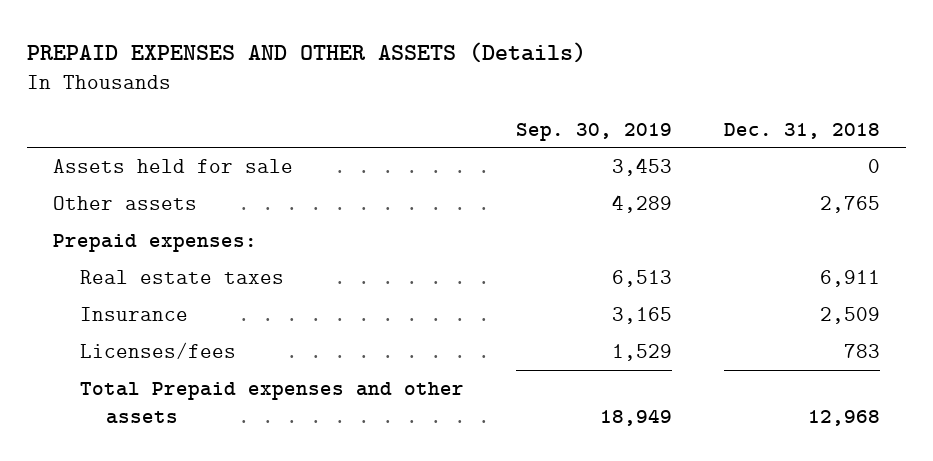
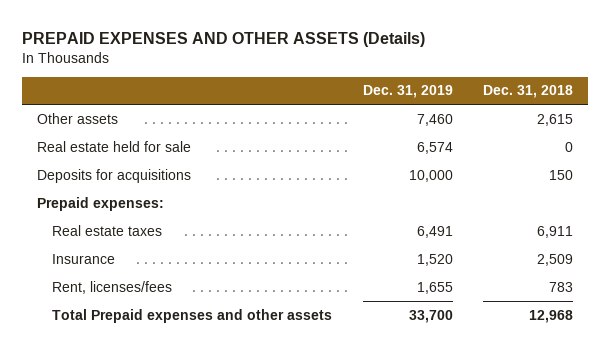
- | Sep. 30, 2019 | Dec. 31, 2018
+ | Dec. 31, 2019 | Dec. 31, 2018
- Assets held for sale | 3,453 | 0
- Other assets | 4,289 | 2,765
+ Other assets | 7,460 | 2,615
+ Real estate held for sale | 6,574 | 0
+ Deposits for acquisitions | 10,000 | 150
- Licenses/fees | 1,529 | 783
+ Rent, licenses/fees | 1,655 | 783

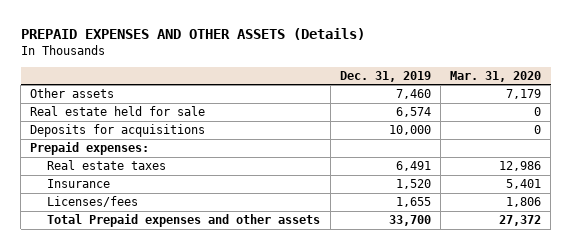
- | Dec. 31, 2019 | Dec. 31, 2018
+ | Dec. 31, 2019 | Mar. 31, 2020
- Rent, licenses/fees | 1,655 | 783
+ Licenses/fees | 1,655 | 1,806

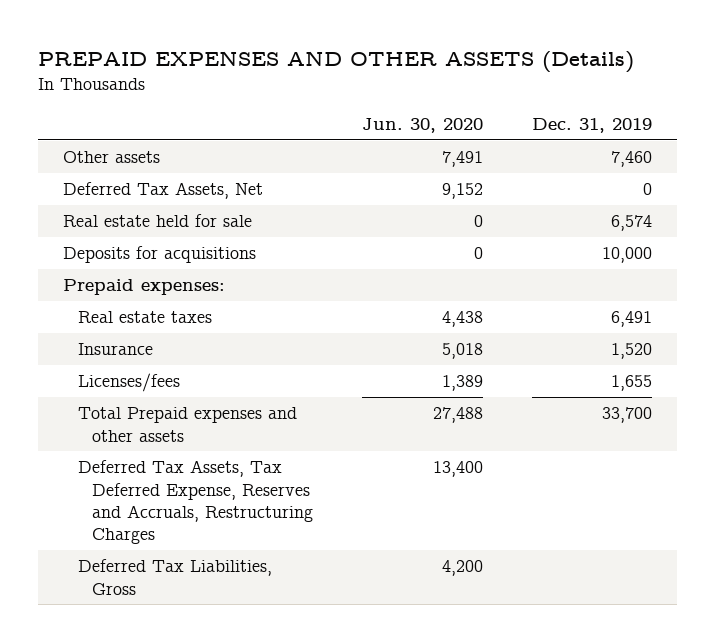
- | Dec. 31, 2019 | Mar. 31, 2020
+ | Jun. 30, 2020 | Dec. 31, 2019
+ Deferred Tax Assets, Net | 9,152 | 0
+ Deferred Tax Assets, Tax Deferred Expense, Reserves and Accruals, Restructuring Charges | 13,400 |
+ Deferred Tax Liabilities, Gross | 4,200 |

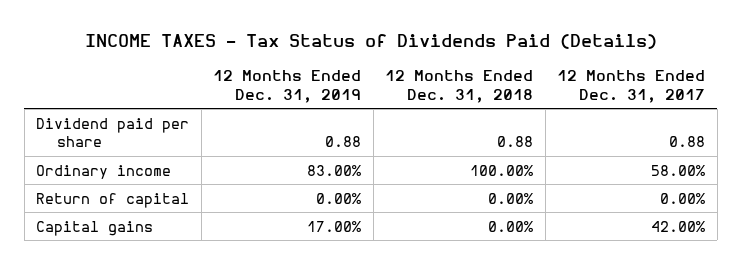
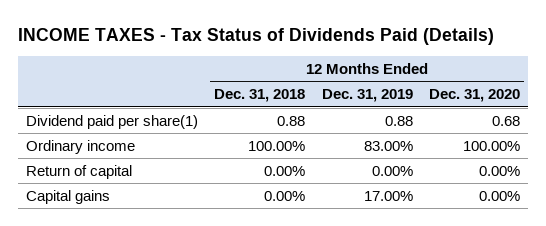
- | 12 Months Ended Dec. 31, 2019 | 12 Months Ended Dec. 31, 2018 | 12 Months Ended Dec. 31, 2017
+ | 12 Months Ended Dec. 31, 2018 | 12 Months Ended Dec. 31, 2019 | 12 Months Ended Dec. 31, 2020
- Dividend paid per share | 0.88 | 0.88 | 0.88
+ Dividend paid per share(1) | 0.88 | 0.88 | 0.68

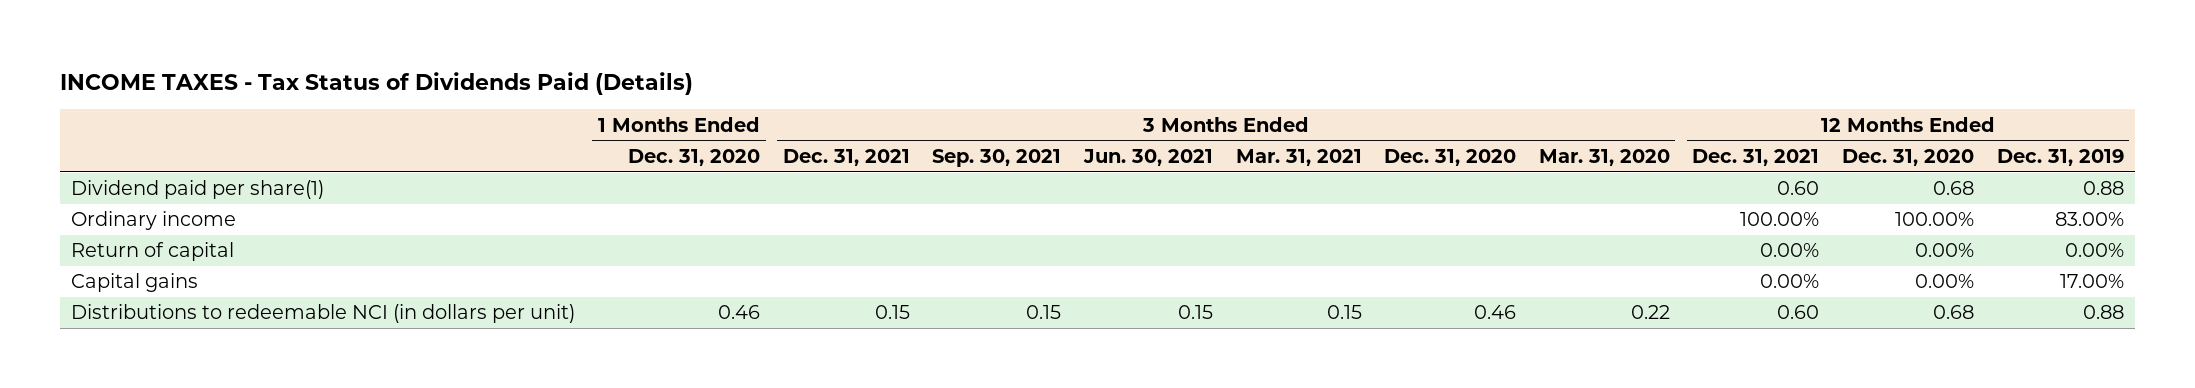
- | 12 Months Ended Dec. 31, 2018 | 12 Months Ended Dec. 31, 2019 | 12 Months Ended Dec. 31, 2020
+ | 1 Months Ended Dec. 31, 2020 | 3 Months Ended Dec. 31, 2021 | 3 Months Ended Sep. 30, 2021 | 3 Months Ended Jun. 30, 2021 | 3 Months Ended Mar. 31, 2021 | 3 Months Ended Dec. 31, 2020 | 3 Months Ended Mar. 31, 2020 | 12 Months Ended Dec. 31, 2021 | 12 Months Ended Dec. 31, 2020 | 12 Months Ended Dec. 31, 2019
+ Distributions to redeemable NCI (in dollars per unit) | 0.46 | 0.15 | 0.15 | 0.15 | 0.15 | 0.46 | 0.22 | 0.60 | 0.68 | 0.88

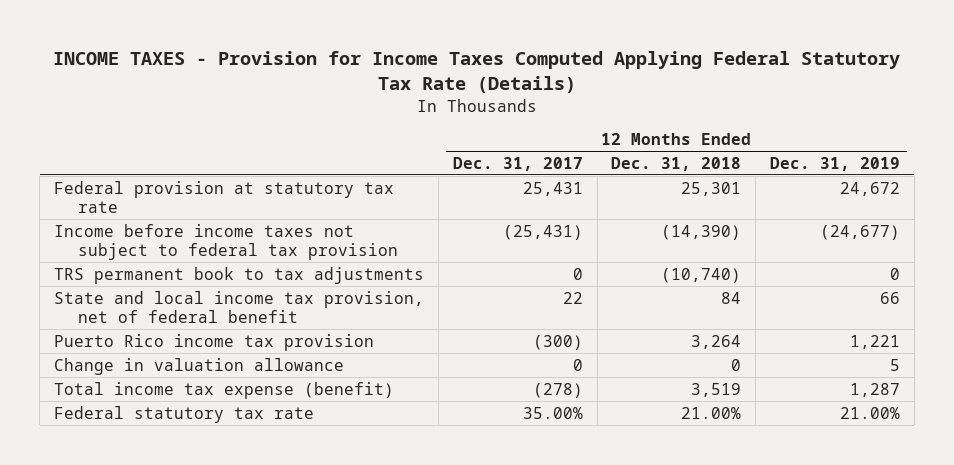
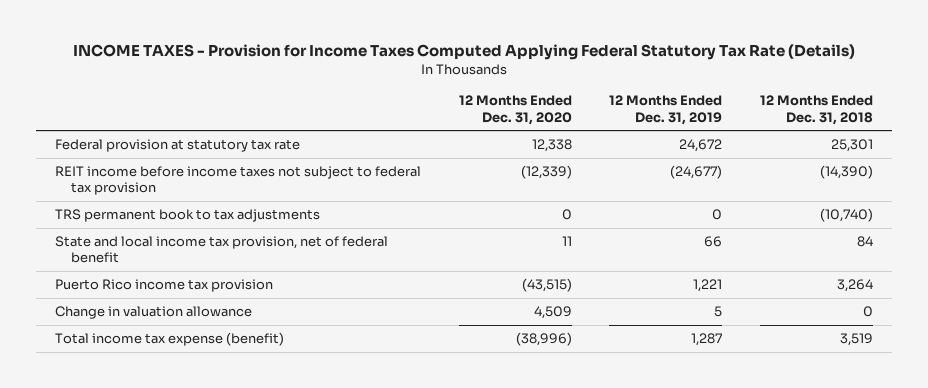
- | 12 Months Ended Dec. 31, 2017 | 12 Months Ended Dec. 31, 2018 | 12 Months Ended Dec. 31, 2019
+ | 12 Months Ended Dec. 31, 2020 | 12 Months Ended Dec. 31, 2019 | 12 Months Ended Dec. 31, 2018
- Income before income taxes not subject to federal tax provision | (25,431) | (14,390) | (24,677)
+ REIT income before income taxes not subject to federal tax provision | (12,339) | (24,677) | (14,390)
- Federal statutory tax rate | 35.00% | 21.00% | 21.00%

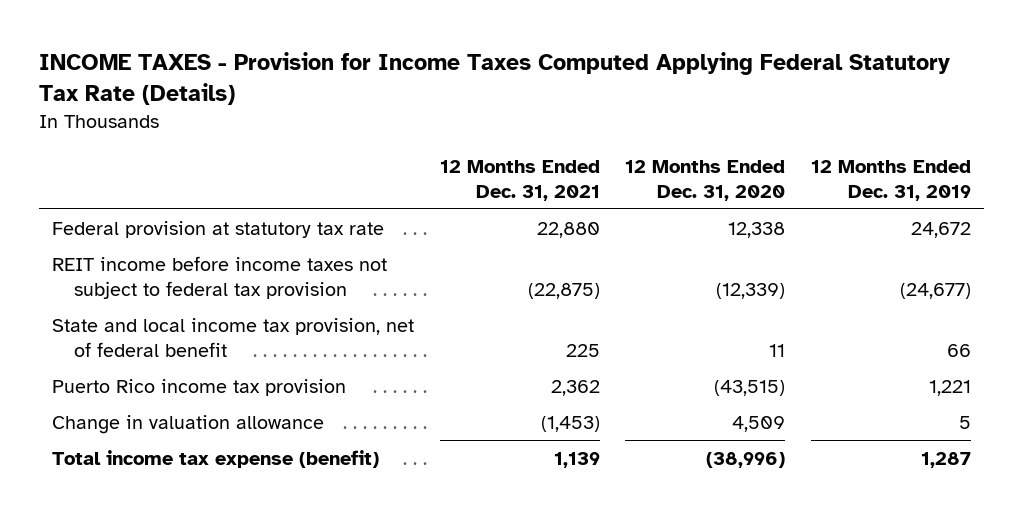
- | 12 Months Ended Dec. 31, 2020 | 12 Months Ended Dec. 31, 2019 | 12 Months Ended Dec. 31, 2018
+ | 12 Months Ended Dec. 31, 2021 | 12 Months Ended Dec. 31, 2020 | 12 Months Ended Dec. 31, 2019
- TRS permanent book to tax adjustments | 0 | 0 | (10,740)

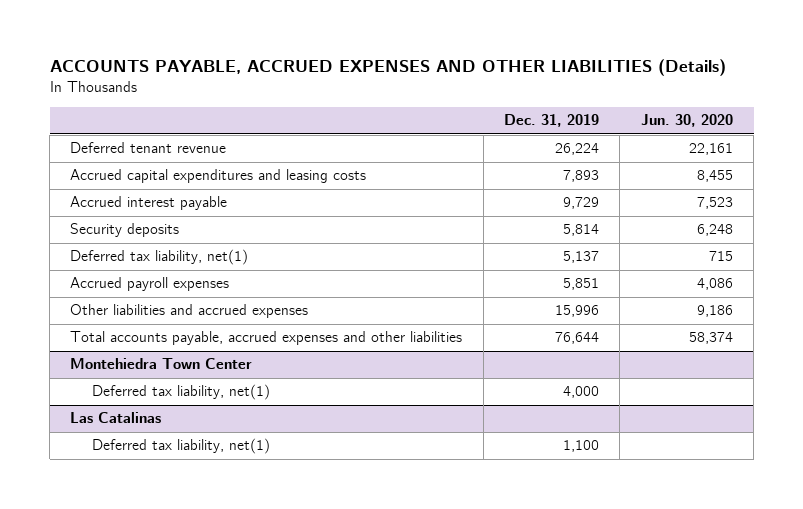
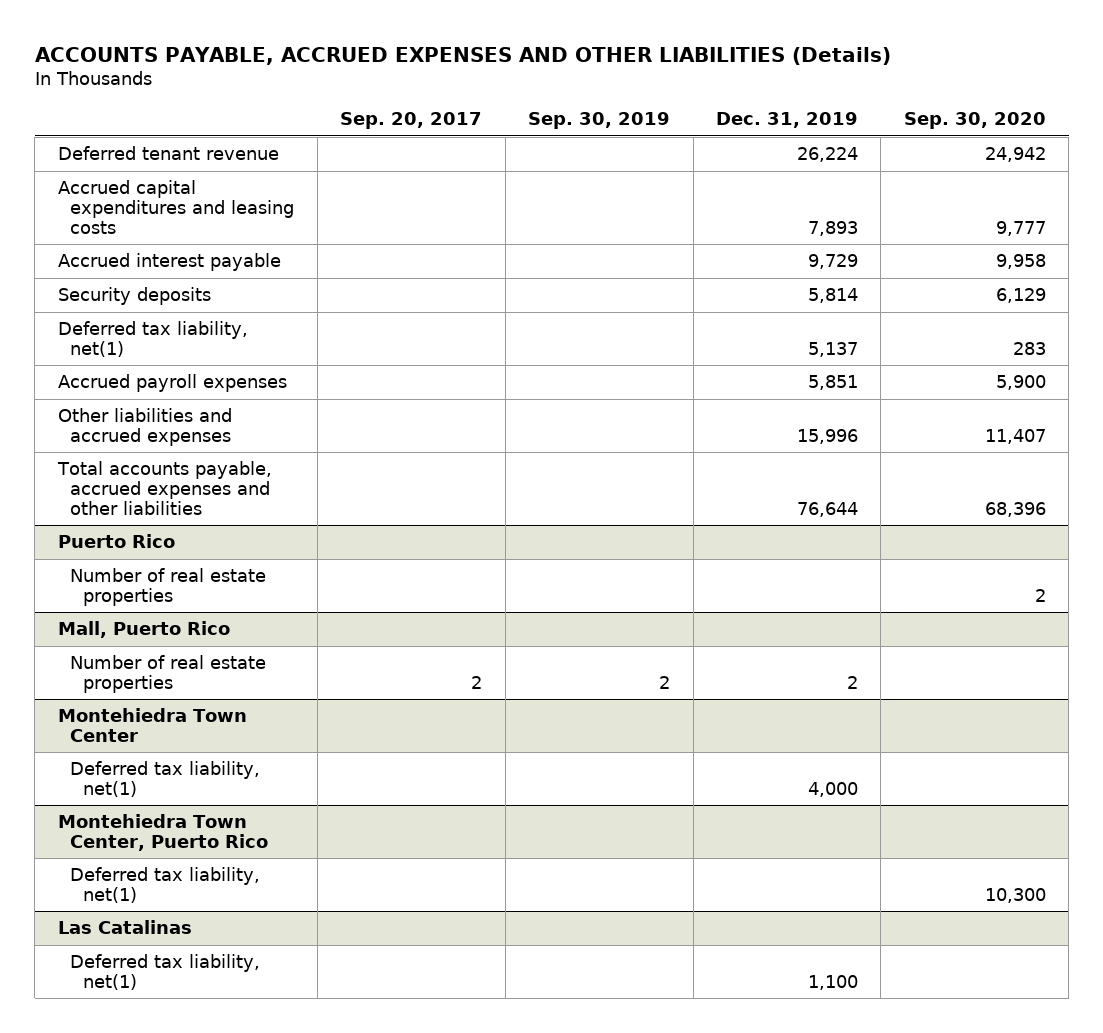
- | Dec. 31, 2019 | Jun. 30, 2020
+ | Sep. 20, 2017 | Sep. 30, 2019 | Dec. 31, 2019 | Sep. 30, 2020
+ Puerto Rico
+ Number of real estate properties | | | | 2
+ Mall, Puerto Rico
+ Number of real estate properties | 2 | 2 | 2 |
+ Montehiedra Town Center, Puerto Rico
+ Deferred tax liability, net(1) | | | | 10,300

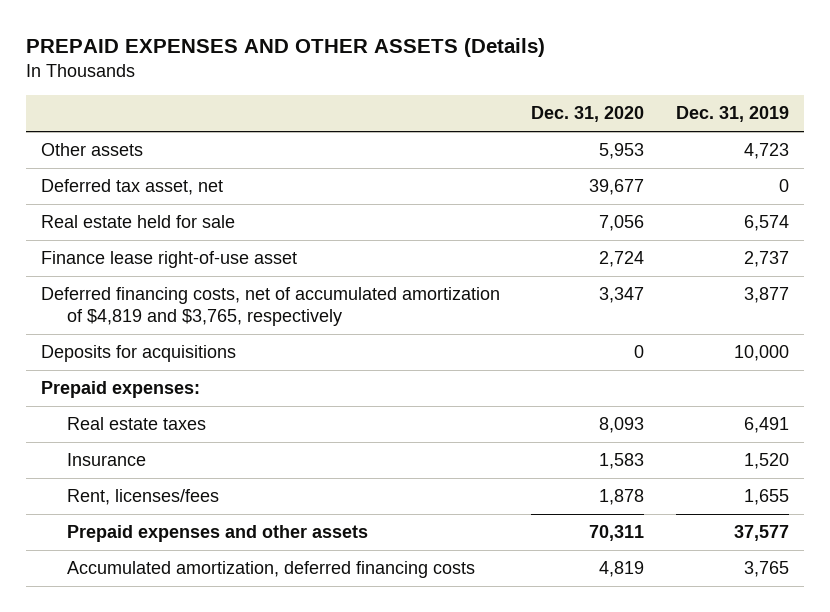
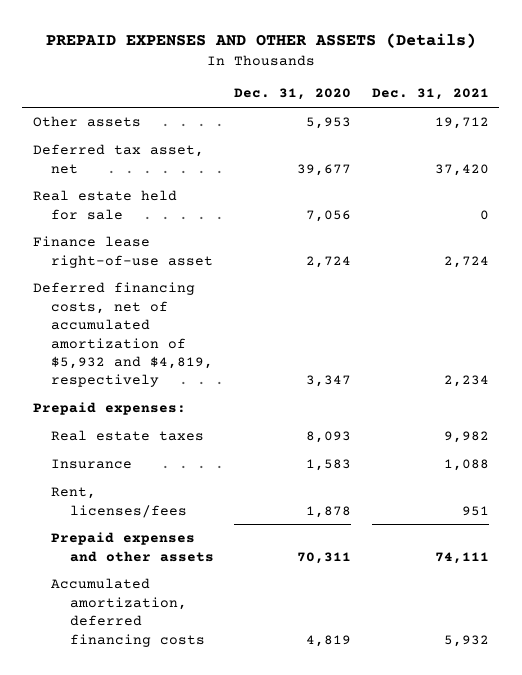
- | Dec. 31, 2020 | Dec. 31, 2019
+ | Dec. 31, 2020 | Dec. 31, 2021
- Deferred financing costs, net of accumulated amortization of $4,819 and $3,765, respectively | 3,347 | 3,877
- Deposits for acquisitions | 0 | 10,000
+ Deferred financing costs, net of accumulated amortization of $5,932 and $4,819, respectively | 3,347 | 2,234

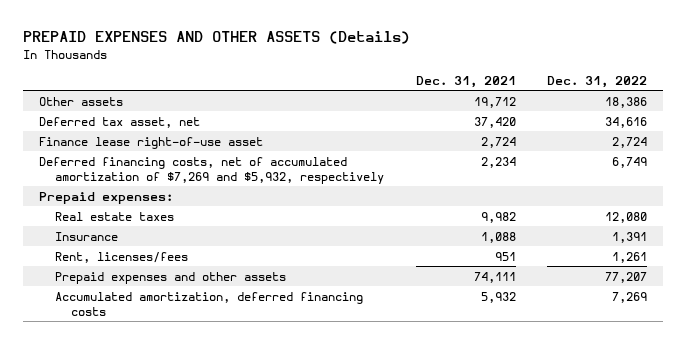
- | Dec. 31, 2020 | Dec. 31, 2021
+ | Dec. 31, 2021 | Dec. 31, 2022
- Real estate held for sale | 7,056 | 0
- Deferred financing costs, net of accumulated amortization of $5,932 and $4,819, respectively | 3,347 | 2,234
+ Deferred financing costs, net of accumulated amortization of $7,269 and $5,932, respectively | 2,234 | 6,749

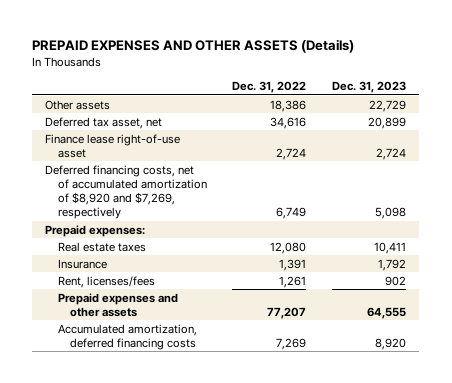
- | Dec. 31, 2021 | Dec. 31, 2022
+ | Dec. 31, 2022 | Dec. 31, 2023
- Deferred financing costs, net of accumulated amortization of $7,269 and $5,932, respectively | 2,234 | 6,749
+ Deferred financing costs, net of accumulated amortization of $8,920 and $7,269, respectively | 6,749 | 5,098

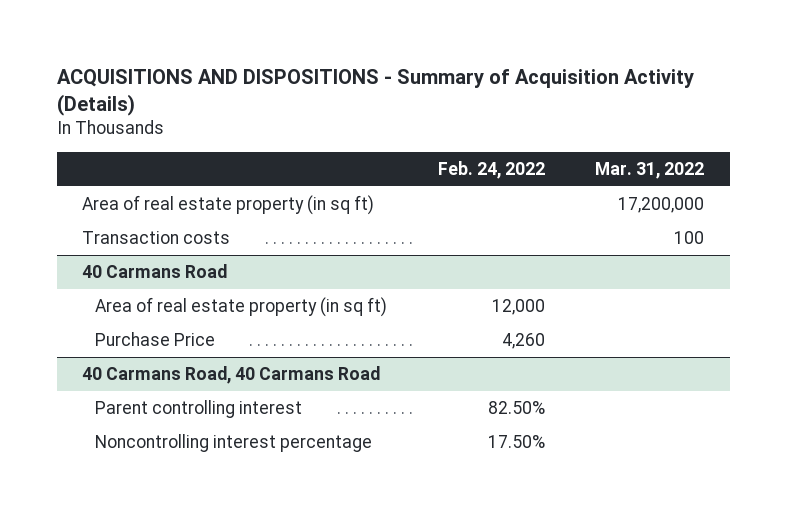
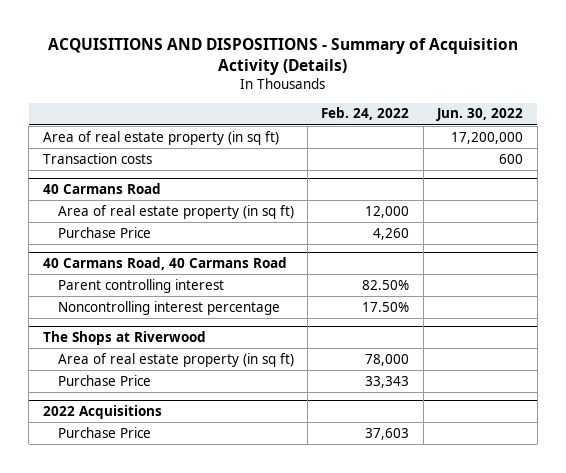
- | Feb. 24, 2022 | Mar. 31, 2022
+ | Feb. 24, 2022 | Jun. 30, 2022
+ The Shops at Riverwood
+ Area of real estate property (in sq ft) | 78,000 |
+ Purchase Price | 33,343 |
+ 2022 Acquisitions
+ Purchase Price | 37,603 |

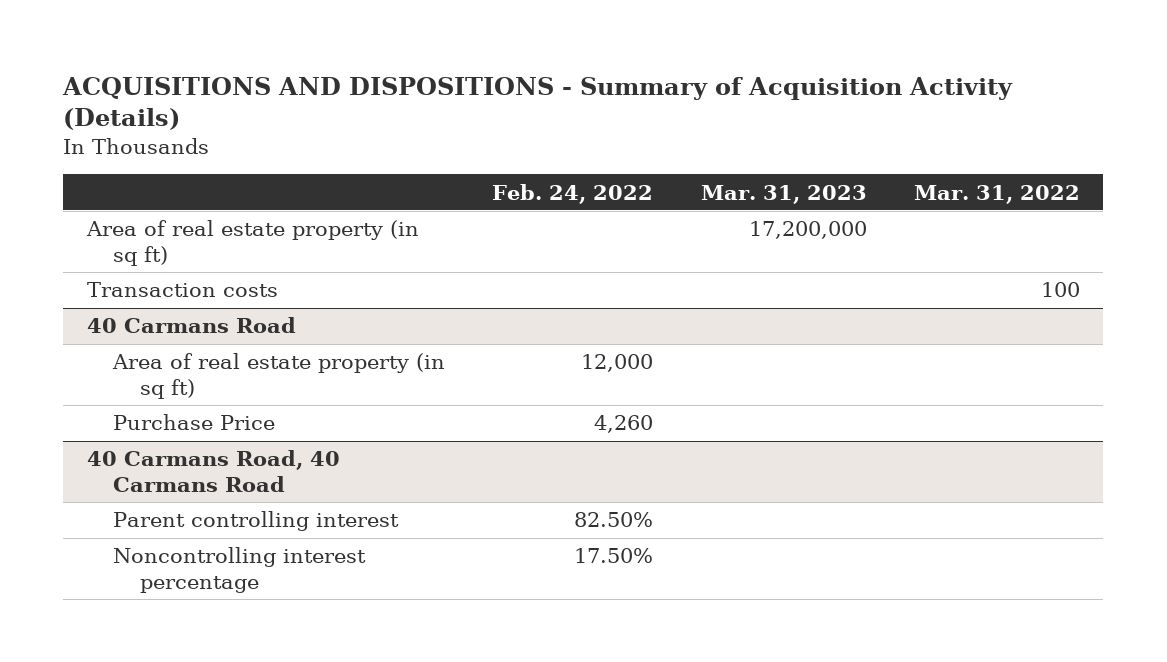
- | Feb. 24, 2022 | Jun. 30, 2022
+ | Feb. 24, 2022 | Mar. 31, 2023 | Mar. 31, 2022
- The Shops at Riverwood
- Area of real estate property (in sq ft) | 78,000 |
- Purchase Price | 33,343 |
- 2022 Acquisitions
- Purchase Price | 37,603 |

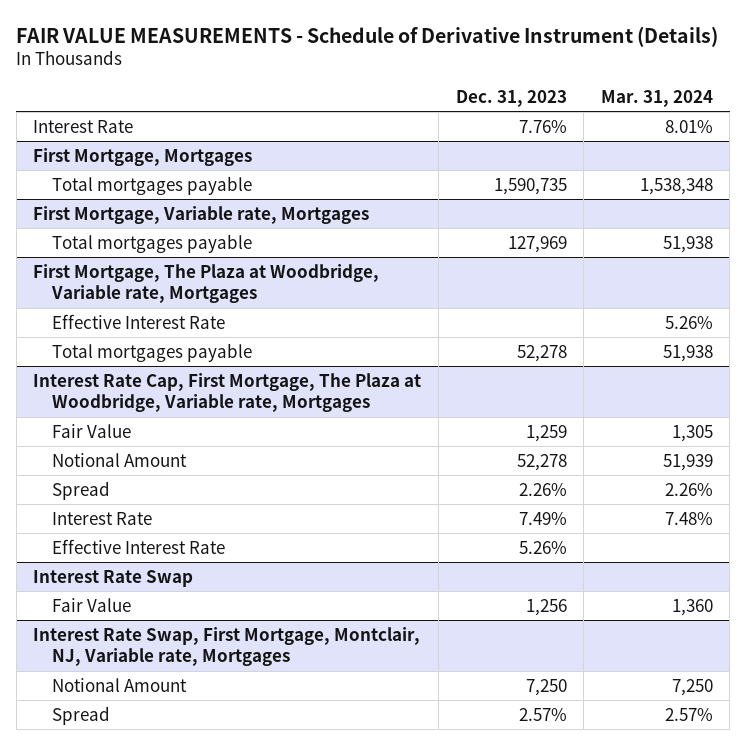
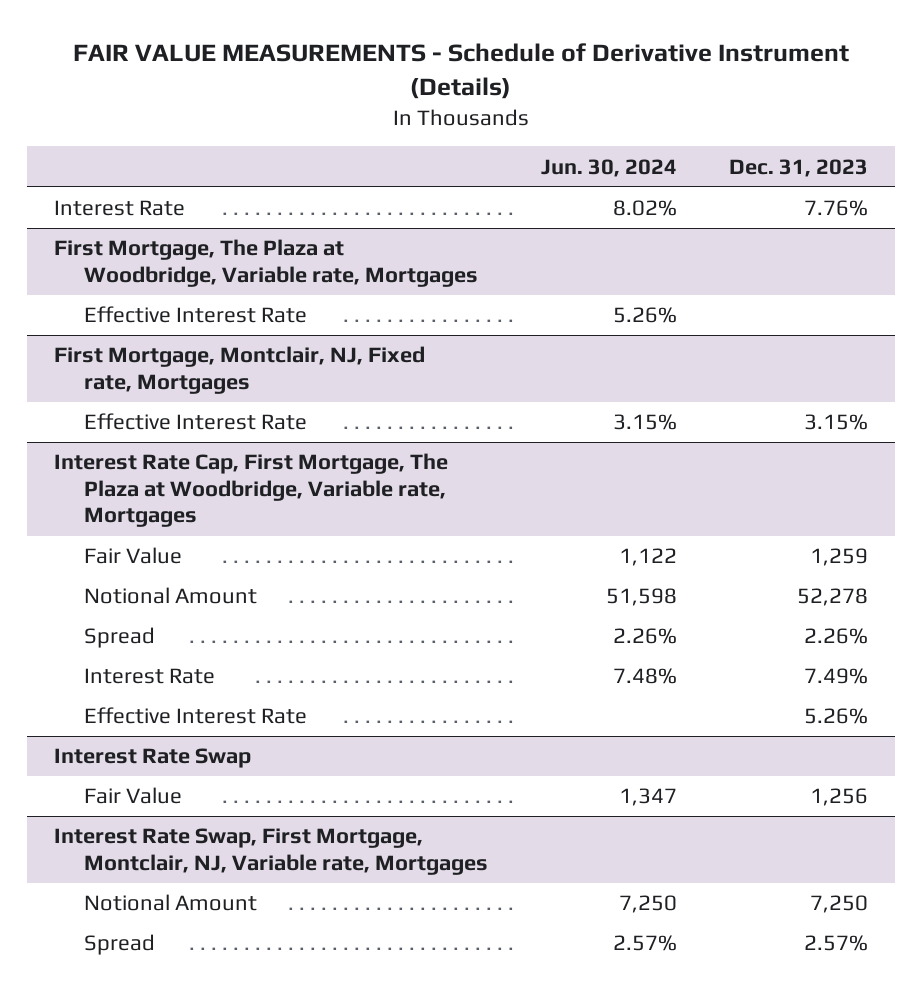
- | Dec. 31, 2023 | Mar. 31, 2024
+ | Jun. 30, 2024 | Dec. 31, 2023
- First Mortgage, Mortgages
- Total mortgages payable | 1,590,735 | 1,538,348
- First Mortgage, Variable rate, Mortgages
- Total mortgages payable | 127,969 | 51,938
@ First Mortgage, The Plaza at Woodbridge, Variable rate, Mortgages
- Total mortgages payable | 52,278 | 51,938
+ First Mortgage, Montclair, NJ, Fixed rate, Mortgages
+ Effective Interest Rate | 3.15% | 3.15%

